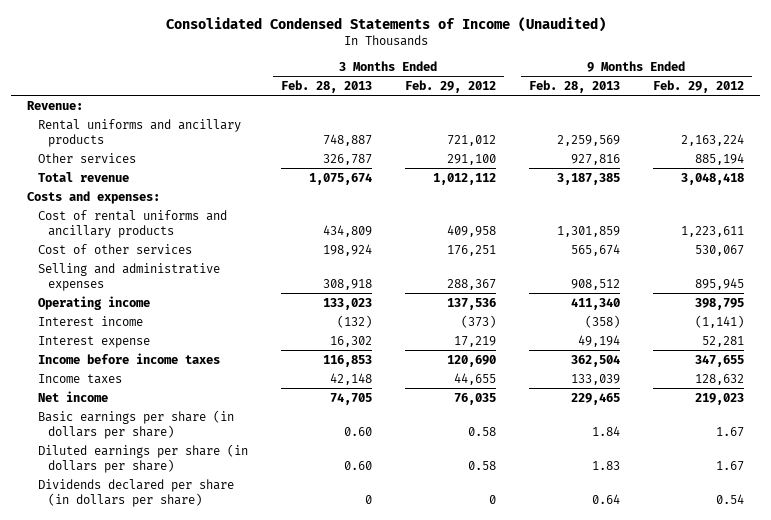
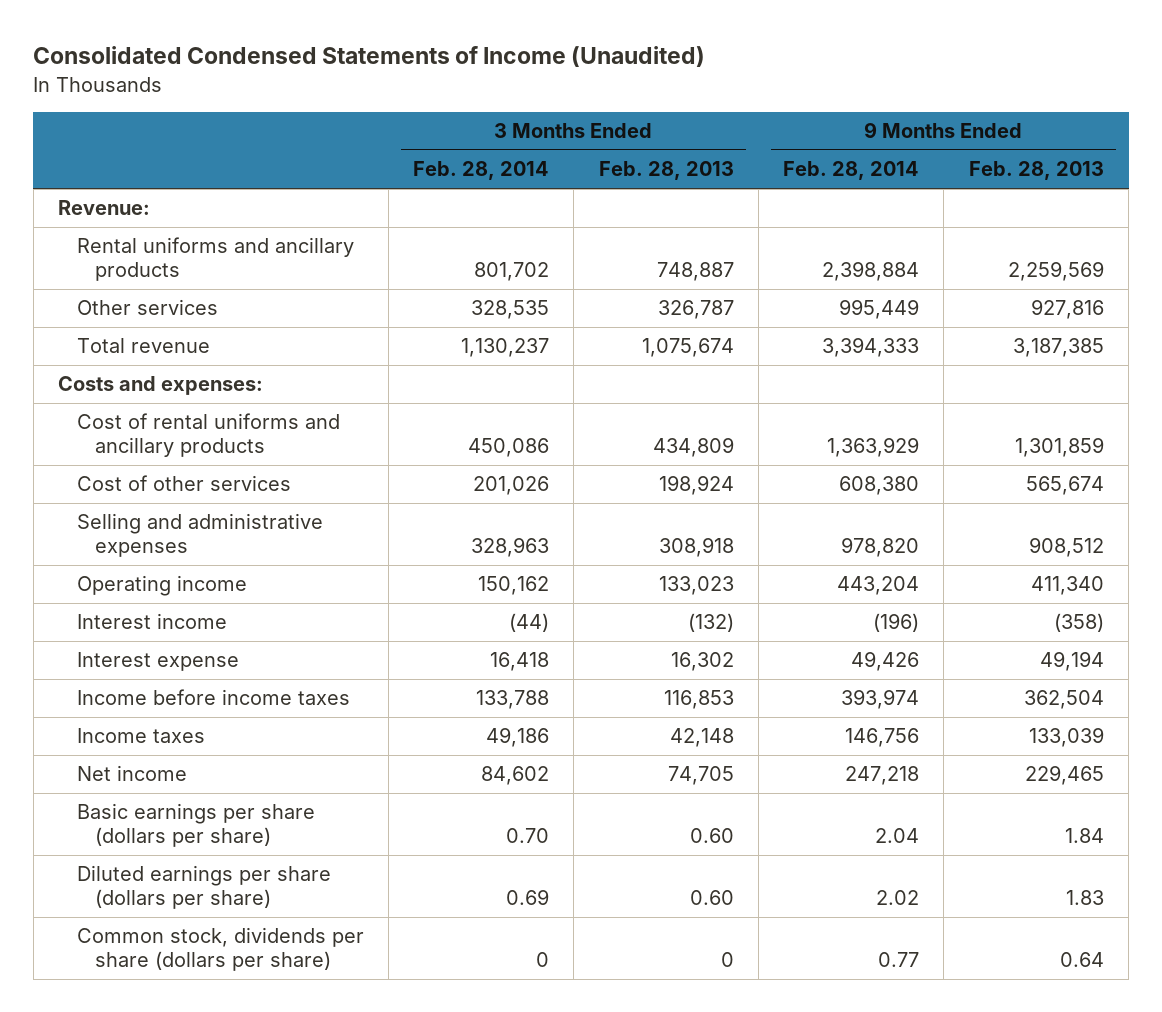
- | 3 Months Ended Feb. 28, 2013 | 3 Months Ended Feb. 29, 2012 | 9 Months Ended Feb. 28, 2013 | 9 Months Ended Feb. 29, 2012
+ | 3 Months Ended Feb. 28, 2014 | 3 Months Ended Feb. 28, 2013 | 9 Months Ended Feb. 28, 2014 | 9 Months Ended Feb. 28, 2013
- Basic earnings per share (in dollars per share) | 0.60 | 0.58 | 1.84 | 1.67
- Diluted earnings per share (in dollars per share) | 0.60 | 0.58 | 1.83 | 1.67
- Dividends declared per share (in dollars per share) | 0 | 0 | 0.64 | 0.54
+ Basic earnings per share (dollars per share) | 0.70 | 0.60 | 2.04 | 1.84
+ Diluted earnings per share (dollars per share) | 0.69 | 0.60 | 2.02 | 1.83
+ Common stock, dividends per share (dollars per share) | 0 | 0 | 0.77 | 0.64

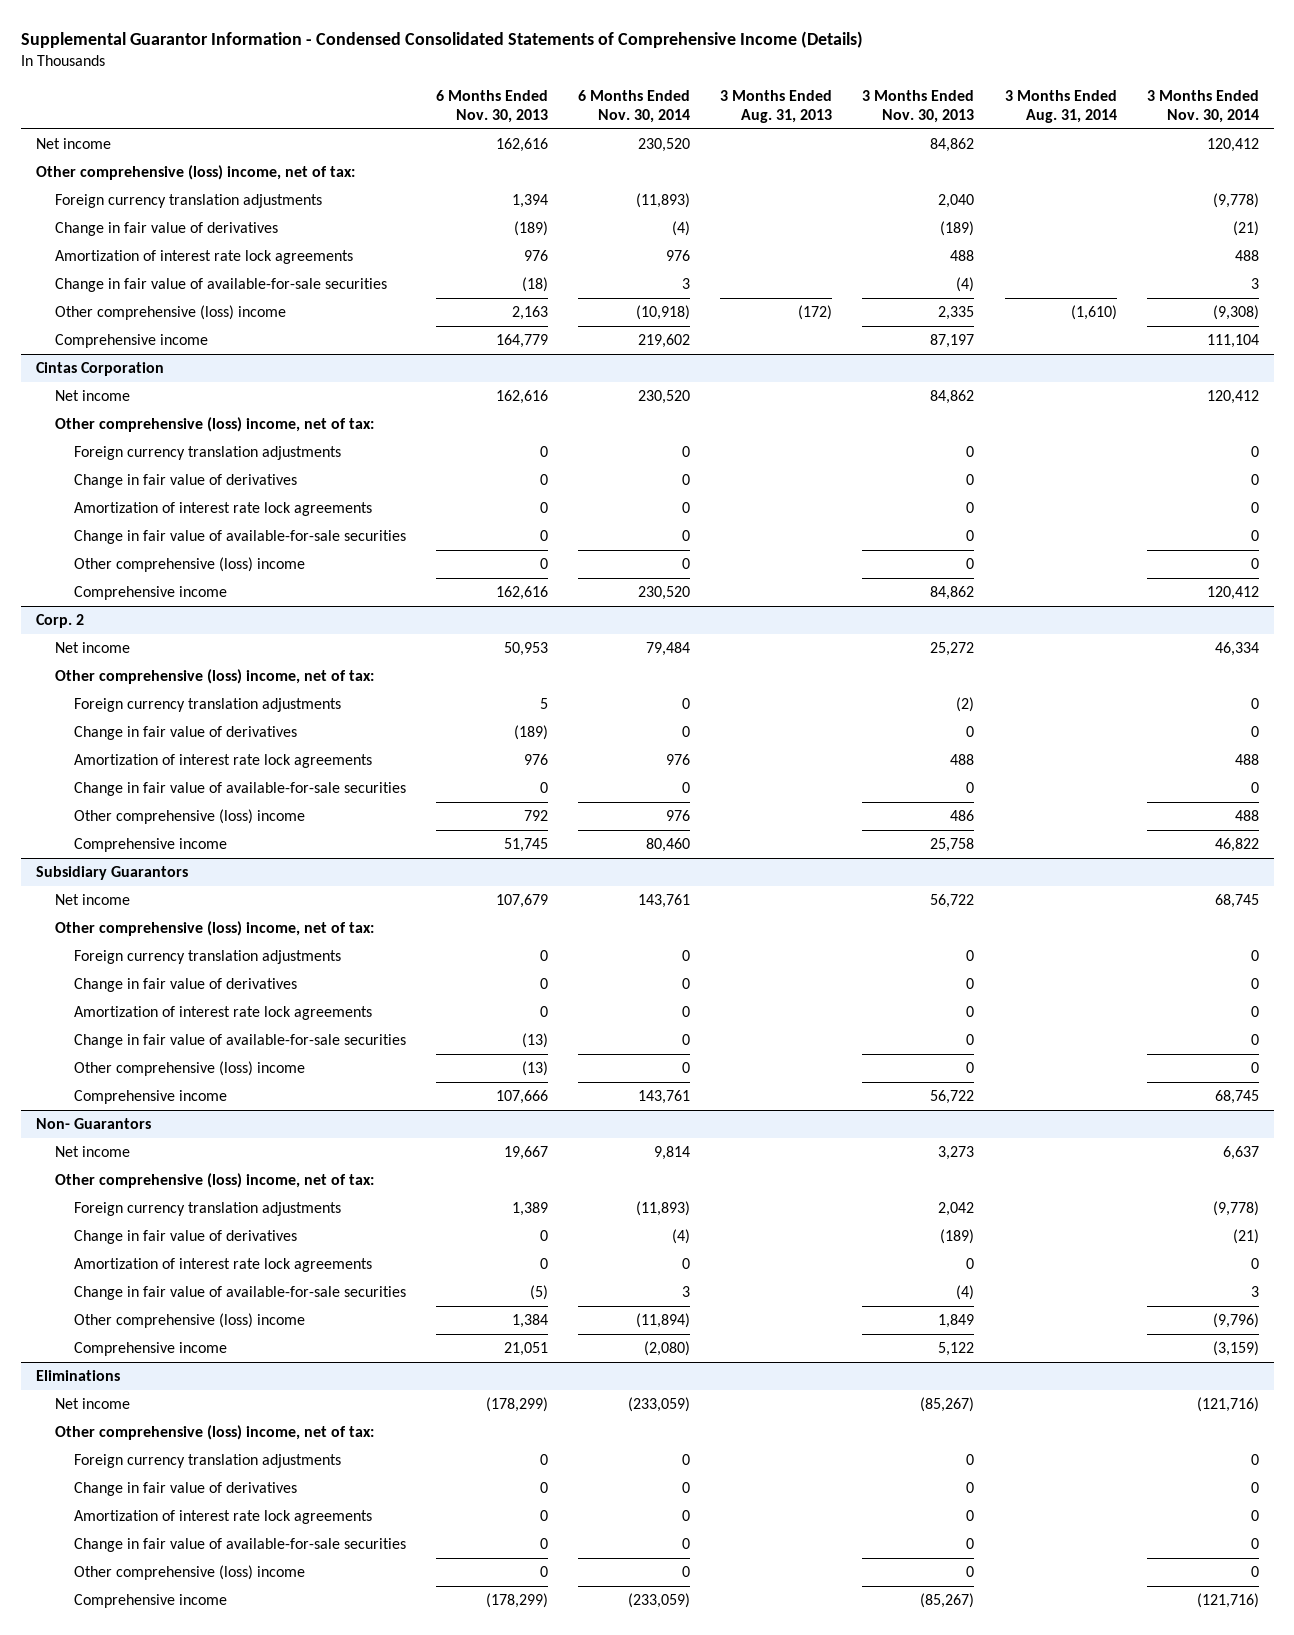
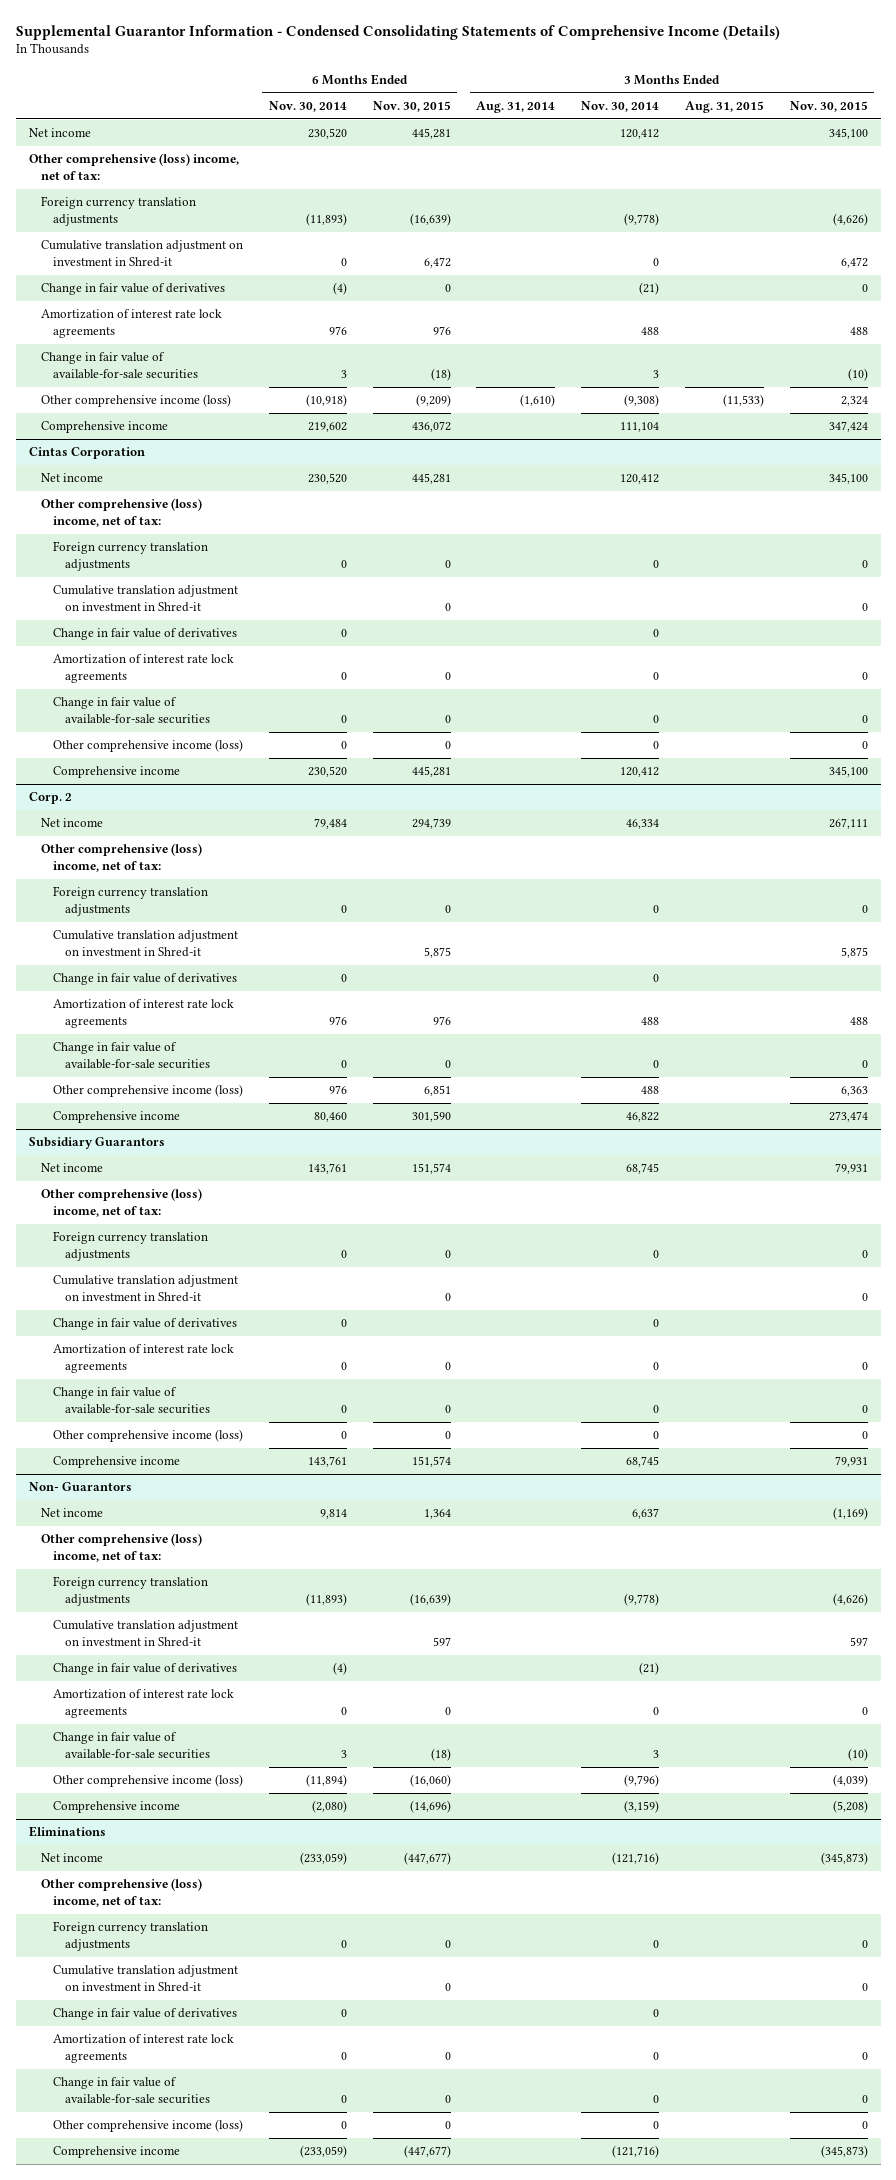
- Supplemental Guarantor Information - Condensed Consolidated Statements of Comprehensive Income (Details)
+ Supplemental Guarantor Information - Condensed Consolidating Statements of Comprehensive Income (Details)
- | 6 Months Ended Nov. 30, 2013 | 6 Months Ended Nov. 30, 2014 | 3 Months Ended Aug. 31, 2013 | 3 Months Ended Nov. 30, 2013 | 3 Months Ended Aug. 31, 2014 | 3 Months Ended Nov. 30, 2014
+ | 6 Months Ended Nov. 30, 2014 | 6 Months Ended Nov. 30, 2015 | 3 Months Ended Aug. 31, 2014 | 3 Months Ended Nov. 30, 2014 | 3 Months Ended Aug. 31, 2015 | 3 Months Ended Nov. 30, 2015
+ Cumulative translation adjustment on investment in Shred-it | 0 | 6,472 | | 0 | | 6,472
- Other comprehensive (loss) income | 2,163 | (10,918) | (172) | 2,335 | (1,610) | (9,308)
+ Other comprehensive income (loss) | (10,918) | (9,209) | (1,610) | (9,308) | (11,533) | 2,324
@ Cintas Corporation
+ Cumulative translation adjustment on investment in Shred-it | | 0 | | | | 0
- Other comprehensive (loss) income | 0 | 0 | | 0 | | 0
+ Other comprehensive income (loss) | 0 | 0 | | 0 | | 0
@ Corp. 2
+ Cumulative translation adjustment on investment in Shred-it | | 5,875 | | | | 5,875
- Other comprehensive (loss) income | 792 | 976 | | 486 | | 488
+ Other comprehensive income (loss) | 976 | 6,851 | | 488 | | 6,363
@ Subsidiary Guarantors
+ Cumulative translation adjustment on investment in Shred-it | | 0 | | | | 0
- Other comprehensive (loss) income | (13) | 0 | | 0 | | 0
+ Other comprehensive income (loss) | 0 | 0 | | 0 | | 0
@ Non- Guarantors
+ Cumulative translation adjustment on investment in Shred-it | | 597 | | | | 597
- Other comprehensive (loss) income | 1,384 | (11,894) | | 1,849 | | (9,796)
+ Other comprehensive income (loss) | (11,894) | (16,060) | | (9,796) | | (4,039)
@ Eliminations
+ Cumulative translation adjustment on investment in Shred-it | | 0 | | | | 0
- Other comprehensive (loss) income | 0 | 0 | | 0 | | 0
+ Other comprehensive income (loss) | 0 | 0 | | 0 | | 0

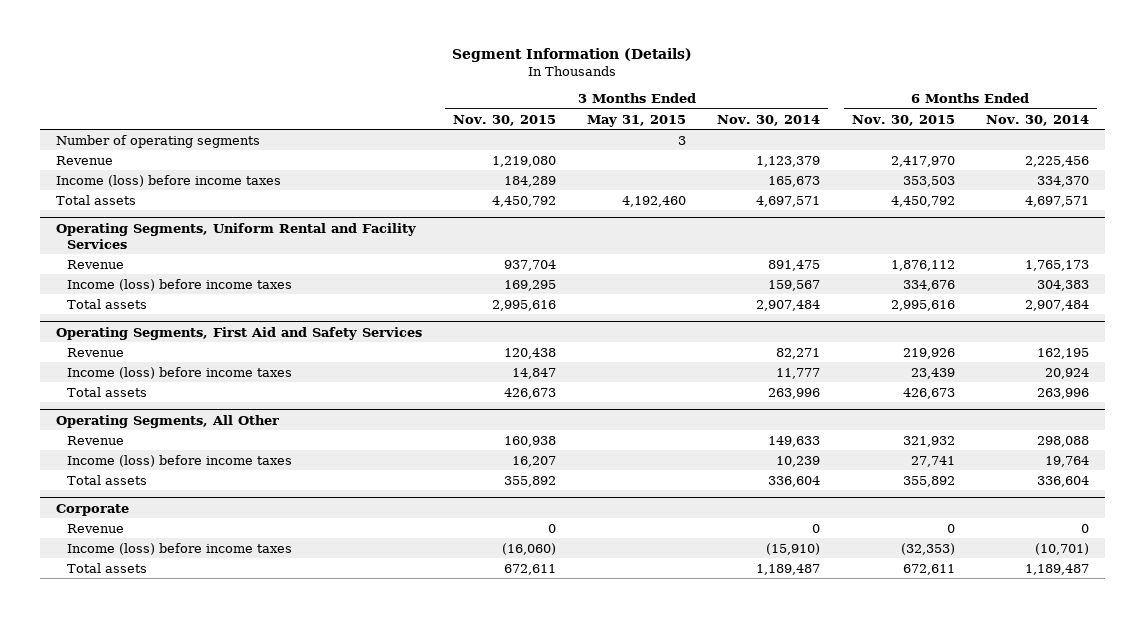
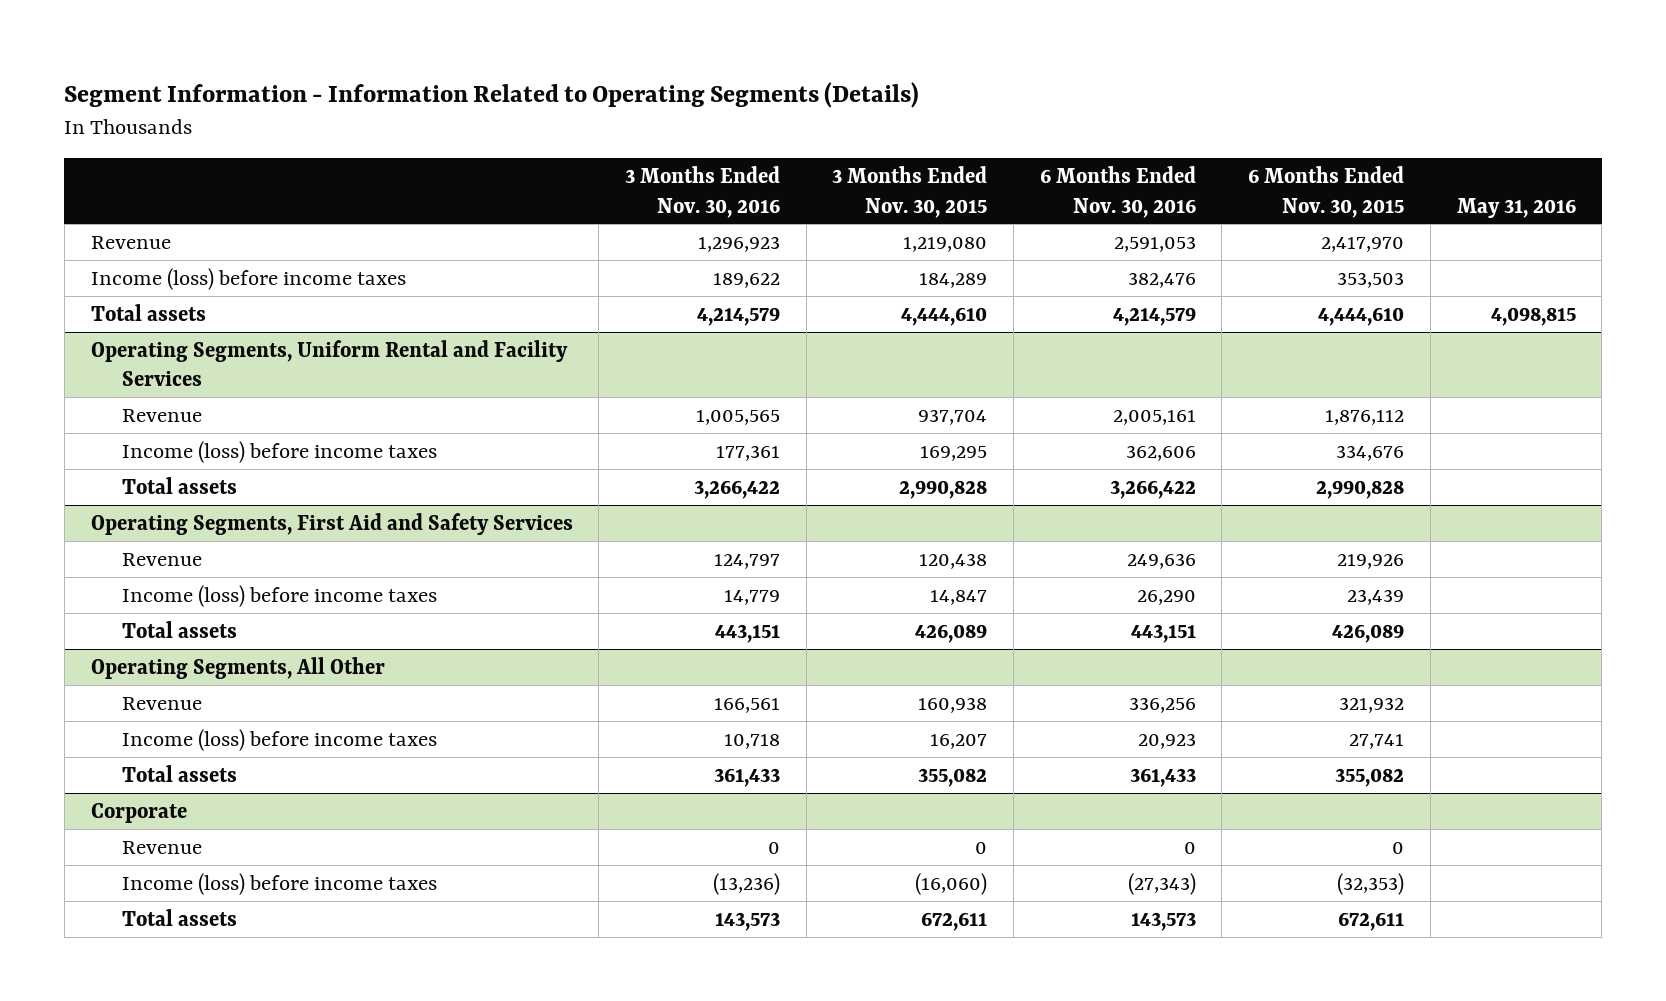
- Segment Information (Details)
+ Segment Information - Information Related to Operating Segments (Details)
- | 3 Months Ended Nov. 30, 2015 | 3 Months Ended May 31, 2015 | 3 Months Ended Nov. 30, 2014 | 6 Months Ended Nov. 30, 2015 | 6 Months Ended Nov. 30, 2014
+ | 3 Months Ended Nov. 30, 2016 | 3 Months Ended Nov. 30, 2015 | 6 Months Ended Nov. 30, 2016 | 6 Months Ended Nov. 30, 2015 | May 31, 2016
- Number of operating segments | | 3 | | |
- Total assets | 4,450,792 | 4,192,460 | 4,697,571 | 4,450,792 | 4,697,571
+ Total assets | 4,214,579 | 4,444,610 | 4,214,579 | 4,444,610 | 4,098,815
@ Operating Segments, Uniform Rental and Facility Services
- Total assets | 2,995,616 | | 2,907,484 | 2,995,616 | 2,907,484
+ Total assets | 3,266,422 | 2,990,828 | 3,266,422 | 2,990,828 |
@ Operating Segments, First Aid and Safety Services
- Total assets | 426,673 | | 263,996 | 426,673 | 263,996
+ Total assets | 443,151 | 426,089 | 443,151 | 426,089 |
@ Operating Segments, All Other
- Total assets | 355,892 | | 336,604 | 355,892 | 336,604
+ Total assets | 361,433 | 355,082 | 361,433 | 355,082 |

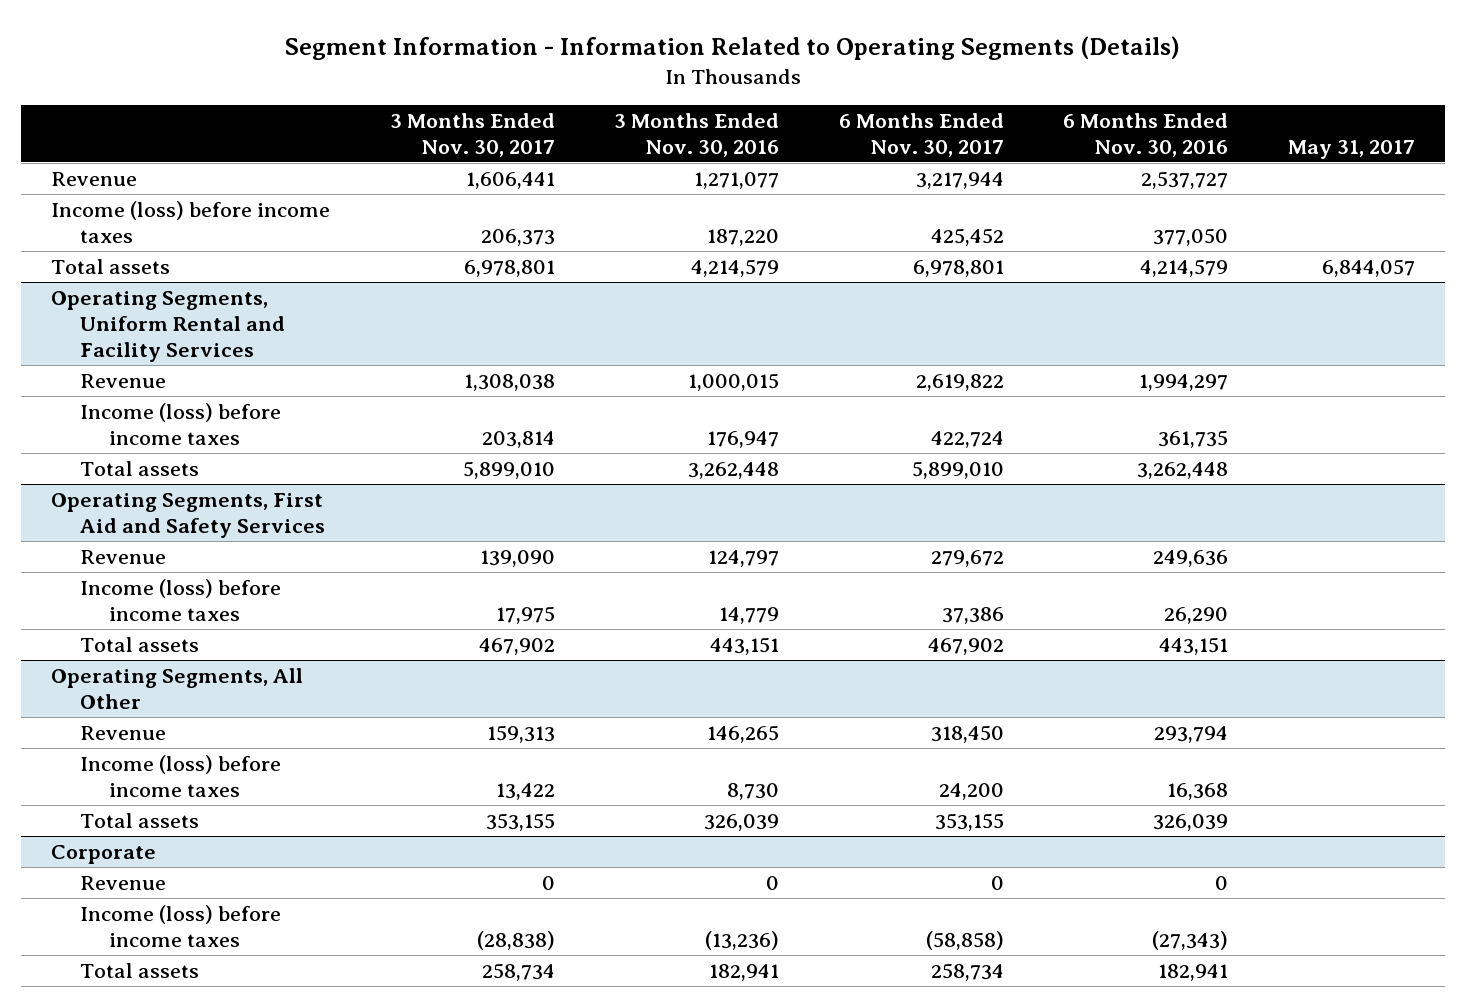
- | 3 Months Ended Nov. 30, 2016 | 3 Months Ended Nov. 30, 2015 | 6 Months Ended Nov. 30, 2016 | 6 Months Ended Nov. 30, 2015 | May 31, 2016
+ | 3 Months Ended Nov. 30, 2017 | 3 Months Ended Nov. 30, 2016 | 6 Months Ended Nov. 30, 2017 | 6 Months Ended Nov. 30, 2016 | May 31, 2017
- Revenue | 1,296,923 | 1,219,080 | 2,591,053 | 2,417,970 |
- Income (loss) before income taxes | 189,622 | 184,289 | 382,476 | 353,503 |
+ Revenue | 1,606,441 | 1,271,077 | 3,217,944 | 2,537,727 |
+ Income (loss) before income taxes | 206,373 | 187,220 | 425,452 | 377,050 |
@ Operating Segments, Uniform Rental and Facility Services
- Revenue | 1,005,565 | 937,704 | 2,005,161 | 1,876,112 |
- Income (loss) before income taxes | 177,361 | 169,295 | 362,606 | 334,676 |
- Total assets | 3,266,422 | 2,990,828 | 3,266,422 | 2,990,828 |
+ Revenue | 1,308,038 | 1,000,015 | 2,619,822 | 1,994,297 |
+ Income (loss) before income taxes | 203,814 | 176,947 | 422,724 | 361,735 |
+ Total assets | 5,899,010 | 3,262,448 | 5,899,010 | 3,262,448 |
@ Operating Segments, All Other
- Revenue | 166,561 | 160,938 | 336,256 | 321,932 |
- Income (loss) before income taxes | 10,718 | 16,207 | 20,923 | 27,741 |
- Total assets | 361,433 | 355,082 | 361,433 | 355,082 |
+ Revenue | 159,313 | 146,265 | 318,450 | 293,794 |
+ Income (loss) before income taxes | 13,422 | 8,730 | 24,200 | 16,368 |
+ Total assets | 353,155 | 326,039 | 353,155 | 326,039 |
@ Corporate
- Total assets | 143,573 | 672,611 | 143,573 | 672,611 |
+ Total assets | 258,734 | 182,941 | 258,734 | 182,941 |

